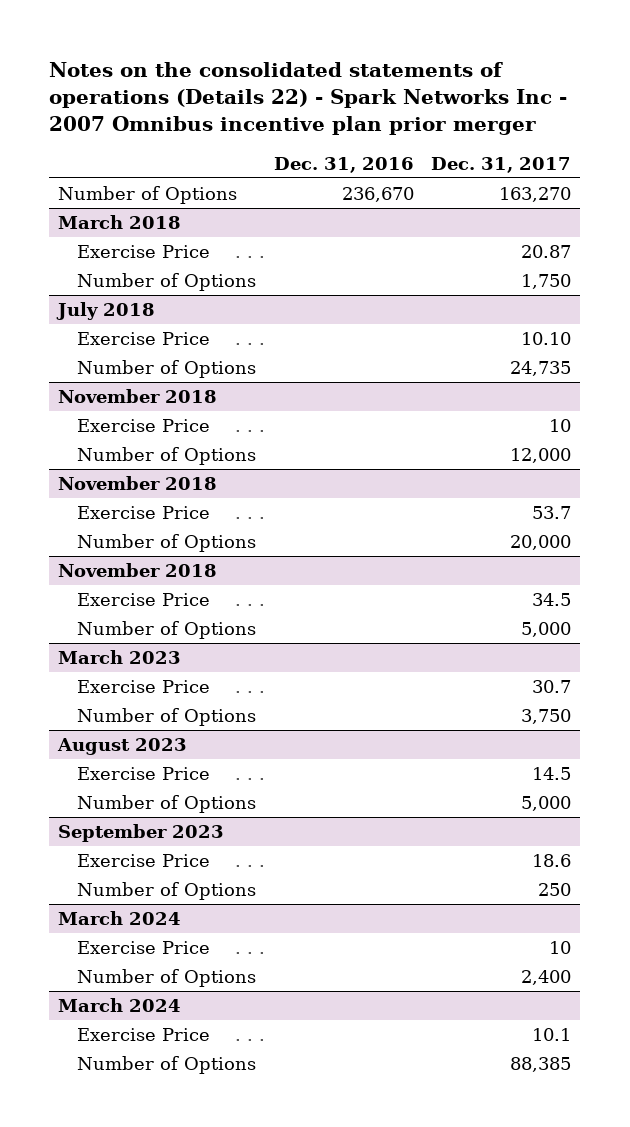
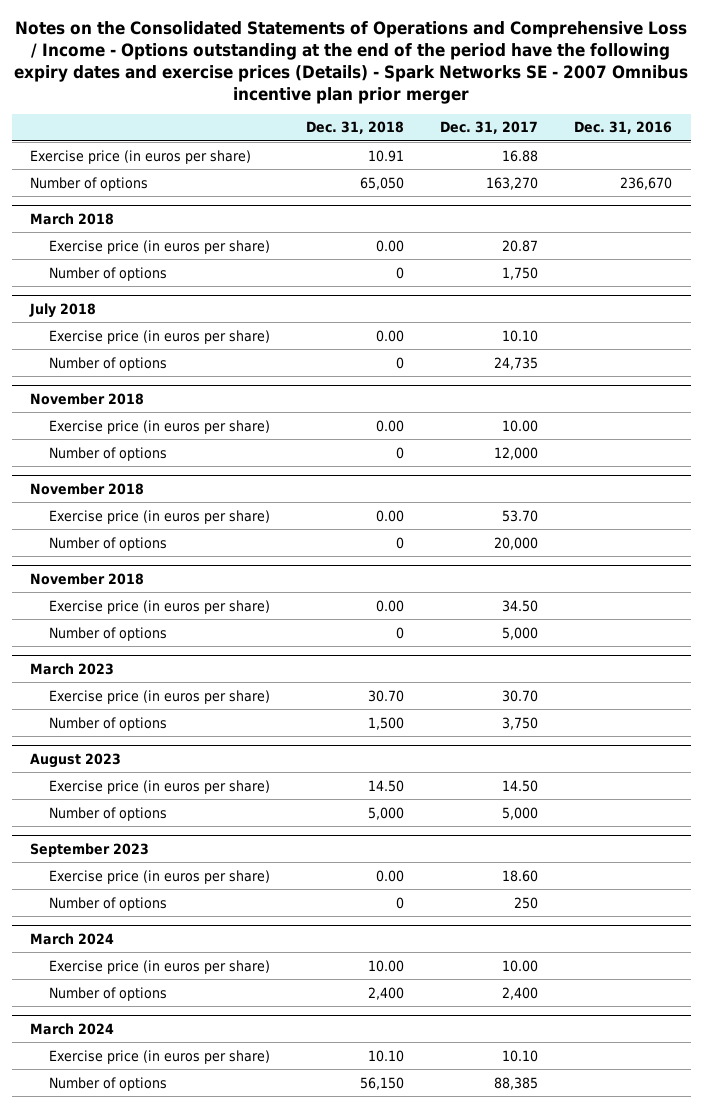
- Notes on the consolidated statements of operations (Details 22) - Spark Networks Inc - 2007 Omnibus incentive plan prior merger
+ Notes on the Consolidated Statements of Operations and Comprehensive Loss / Income - Options outstanding at the end of the period have the following expiry dates and exercise prices (Details) - Spark Networks SE - 2007 Omnibus incentive plan prior merger
- | Dec. 31, 2016 | Dec. 31, 2017
+ | Dec. 31, 2018 | Dec. 31, 2017 | Dec. 31, 2016
- Number of Options | 236,670 | 163,270
+ Exercise price (in euros per share) | 10.91 | 16.88 |
+ Number of options | 65,050 | 163,270 | 236,670
@ March 2018
- Exercise Price | | 20.87
- Number of Options | | 1,750
+ Exercise price (in euros per share) | 0.00 | 20.87 |
+ Number of options | 0 | 1,750 |
@ July 2018
- Exercise Price | | 10.10
- Number of Options | | 24,735
+ Exercise price (in euros per share) | 0.00 | 10.10 |
+ Number of options | 0 | 24,735 |
@ November 2018
- Exercise Price | | 10
- Number of Options | | 12,000
+ Exercise price (in euros per share) | 0.00 | 10.00 |
+ Number of options | 0 | 12,000 |
- Exercise Price | | 53.7
- Number of Options | | 20,000
+ Exercise price (in euros per share) | 0.00 | 53.70 |
+ Number of options | 0 | 20,000 |
- Exercise Price | | 34.5
- Number of Options | | 5,000
+ Exercise price (in euros per share) | 0.00 | 34.50 |
+ Number of options | 0 | 5,000 |
@ March 2023
- Exercise Price | | 30.7
- Number of Options | | 3,750
+ Exercise price (in euros per share) | 30.70 | 30.70 |
+ Number of options | 1,500 | 3,750 |
@ August 2023
- Exercise Price | | 14.5
- Number of Options | | 5,000
+ Exercise price (in euros per share) | 14.50 | 14.50 |
+ Number of options | 5,000 | 5,000 |
@ September 2023
- Exercise Price | | 18.6
- Number of Options | | 250
+ Exercise price (in euros per share) | 0.00 | 18.60 |
+ Number of options | 0 | 250 |
@ March 2024
- Exercise Price | | 10
- Number of Options | | 2,400
+ Exercise price (in euros per share) | 10.00 | 10.00 |
+ Number of options | 2,400 | 2,400 |
- Exercise Price | | 10.1
- Number of Options | | 88,385
+ Exercise price (in euros per share) | 10.10 | 10.10 |
+ Number of options | 56,150 | 88,385 |

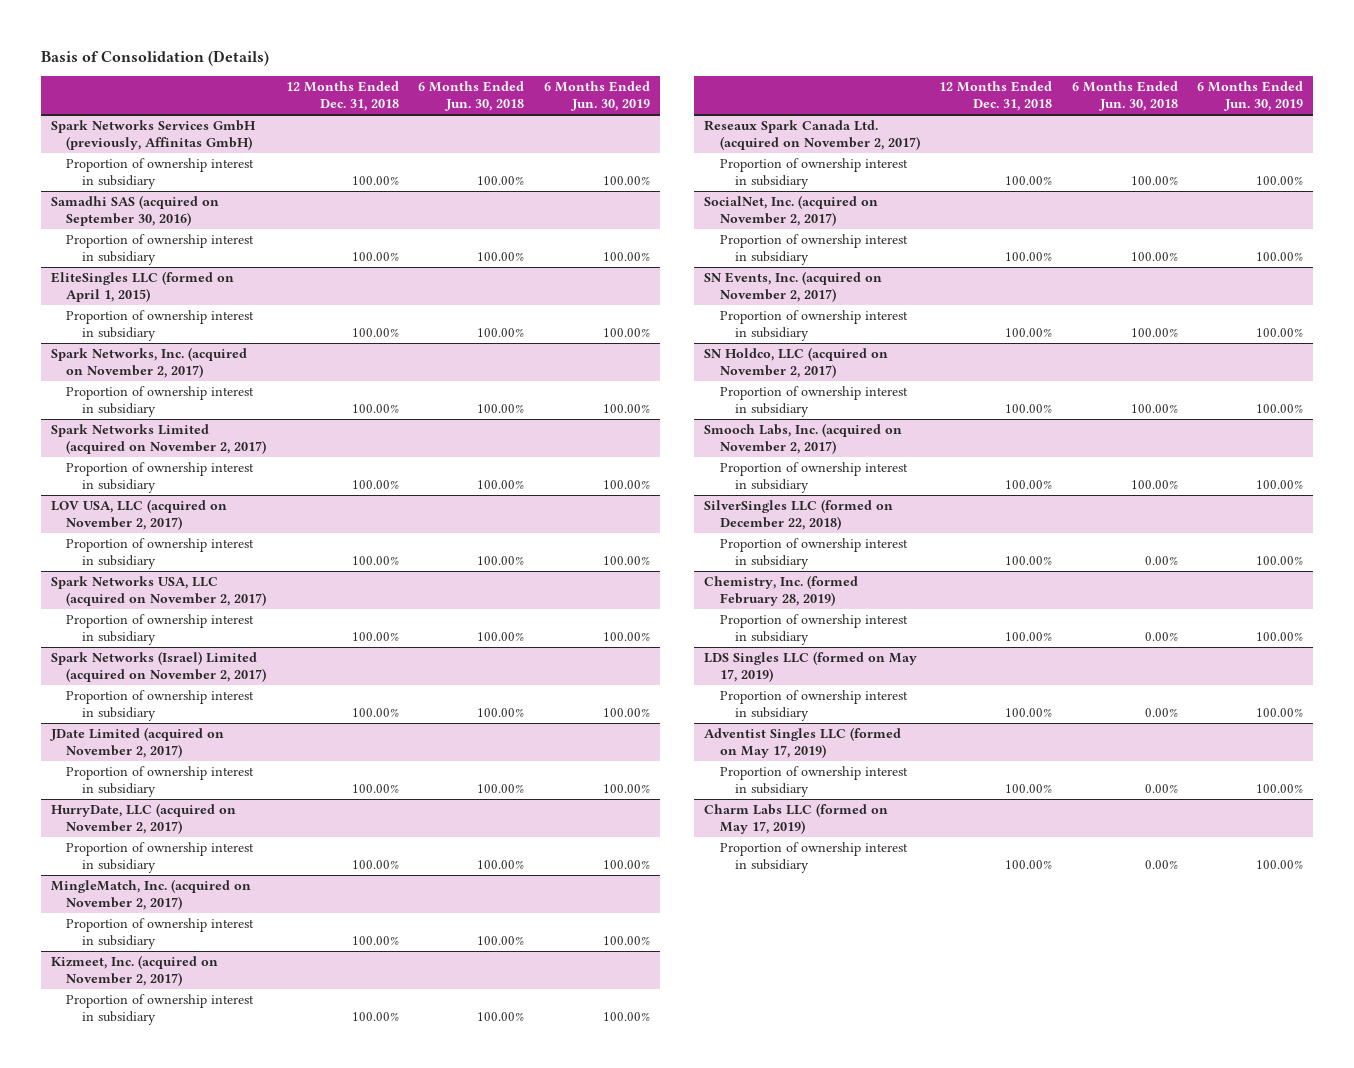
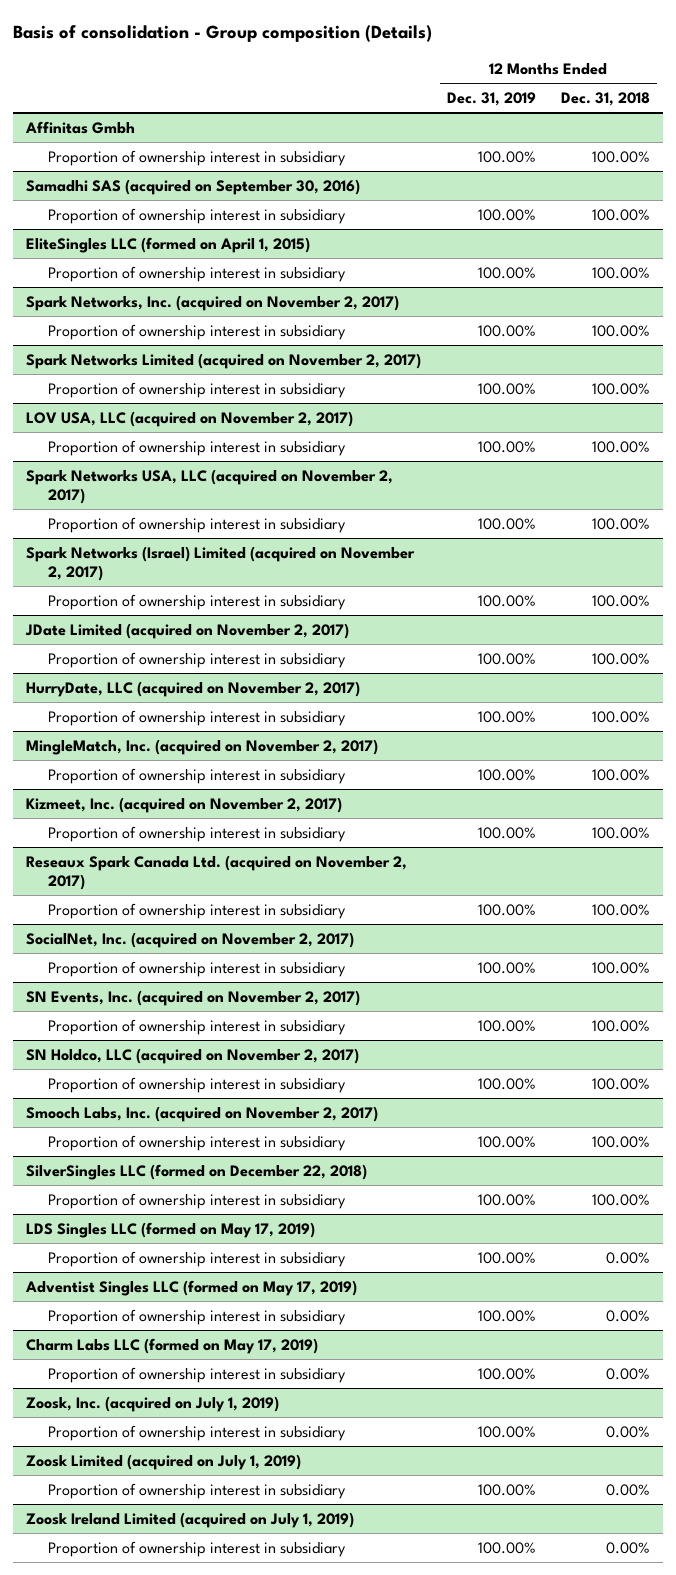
- Basis of Consolidation (Details)
+ Basis of consolidation - Group composition (Details)
- | 12 Months Ended Dec. 31, 2018 | 6 Months Ended Jun. 30, 2018 | 6 Months Ended Jun. 30, 2019
+ | 12 Months Ended Dec. 31, 2019 | 12 Months Ended Dec. 31, 2018
- Spark Networks Services GmbH (previously, Affinitas GmbH)
+ Affinitas Gmbh
- Chemistry, Inc. (formed February 28, 2019)
- Proportion of ownership interest in subsidiary | 100.00% | 0.00% | 100.00%
@ LDS Singles LLC (formed on May 17, 2019)
- Proportion of ownership interest in subsidiary | 100.00% | 0.00% | 100.00%
+ Proportion of ownership interest in subsidiary | 100.00% | 0.00%
@ Adventist Singles LLC (formed on May 17, 2019)
- Proportion of ownership interest in subsidiary | 100.00% | 0.00% | 100.00%
+ Proportion of ownership interest in subsidiary | 100.00% | 0.00%
@ Charm Labs LLC (formed on May 17, 2019)
- Proportion of ownership interest in subsidiary | 100.00% | 0.00% | 100.00%
+ Proportion of ownership interest in subsidiary | 100.00% | 0.00%
+ Zoosk, Inc. (acquired on July 1, 2019)
+ Proportion of ownership interest in subsidiary | 100.00% | 0.00%
+ Zoosk Limited (acquired on July 1, 2019)
+ Proportion of ownership interest in subsidiary | 100.00% | 0.00%
+ Zoosk Ireland Limited (acquired on July 1, 2019)
+ Proportion of ownership interest in subsidiary | 100.00% | 0.00%

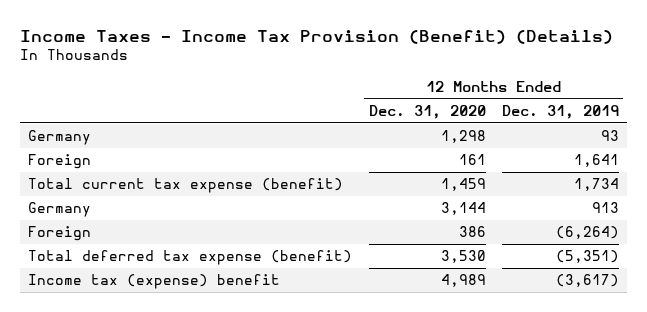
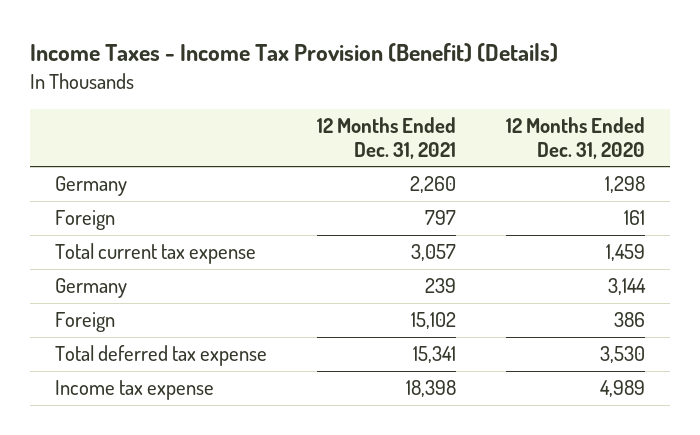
- | 12 Months Ended Dec. 31, 2020 | 12 Months Ended Dec. 31, 2019
+ | 12 Months Ended Dec. 31, 2021 | 12 Months Ended Dec. 31, 2020
- Total current tax expense (benefit) | 1,459 | 1,734
+ Total current tax expense | 3,057 | 1,459
- Total deferred tax expense (benefit) | 3,530 | (5,351)
- Income tax (expense) benefit | 4,989 | (3,617)
+ Total deferred tax expense | 15,341 | 3,530
+ Income tax expense | 18,398 | 4,989

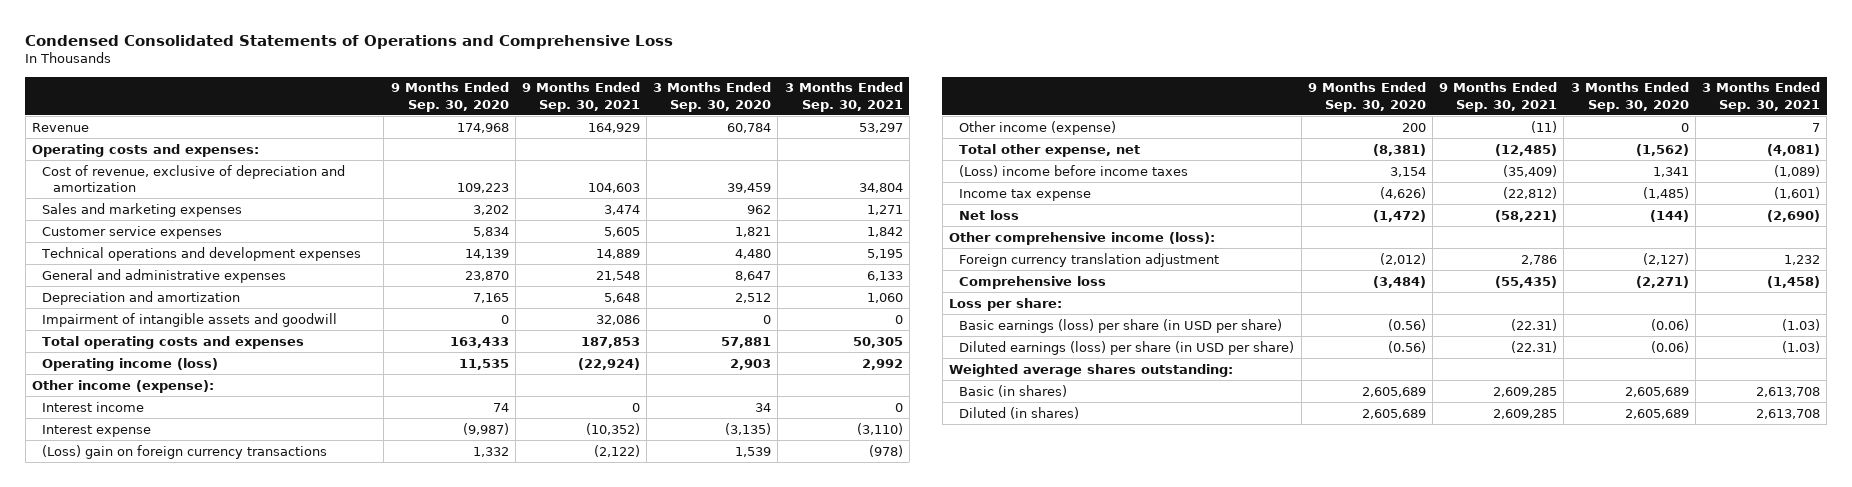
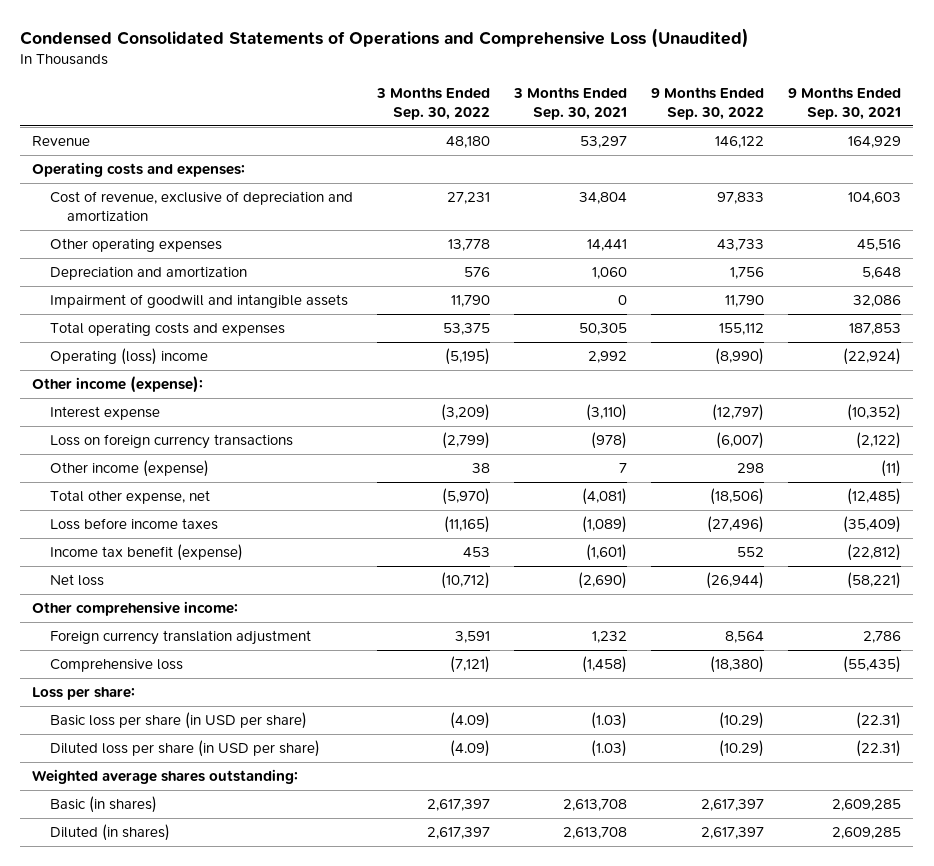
- Condensed Consolidated Statements of Operations and Comprehensive Loss
+ Condensed Consolidated Statements of Operations and Comprehensive Loss (Unaudited)
- | 9 Months Ended Sep. 30, 2020 | 9 Months Ended Sep. 30, 2021 | 3 Months Ended Sep. 30, 2020 | 3 Months Ended Sep. 30, 2021
+ | 3 Months Ended Sep. 30, 2022 | 3 Months Ended Sep. 30, 2021 | 9 Months Ended Sep. 30, 2022 | 9 Months Ended Sep. 30, 2021
- Sales and marketing expenses | 3,202 | 3,474 | 962 | 1,271
- Customer service expenses | 5,834 | 5,605 | 1,821 | 1,842
- Technical operations and development expenses | 14,139 | 14,889 | 4,480 | 5,195
- General and administrative expenses | 23,870 | 21,548 | 8,647 | 6,133
+ Other operating expenses | 13,778 | 14,441 | 43,733 | 45,516
- Impairment of intangible assets and goodwill | 0 | 32,086 | 0 | 0
+ Impairment of goodwill and intangible assets | 11,790 | 0 | 11,790 | 32,086
- Operating income (loss) | 11,535 | (22,924) | 2,903 | 2,992
+ Operating (loss) income | (5,195) | 2,992 | (8,990) | (22,924)
- Interest income | 74 | 0 | 34 | 0
- (Loss) gain on foreign currency transactions | 1,332 | (2,122) | 1,539 | (978)
+ Loss on foreign currency transactions | (2,799) | (978) | (6,007) | (2,122)
- (Loss) income before income taxes | 3,154 | (35,409) | 1,341 | (1,089)
- Income tax expense | (4,626) | (22,812) | (1,485) | (1,601)
+ Loss before income taxes | (11,165) | (1,089) | (27,496) | (35,409)
+ Income tax benefit (expense) | 453 | (1,601) | 552 | (22,812)
- Other comprehensive income (loss):
+ Other comprehensive income:
- Basic earnings (loss) per share (in USD per share) | (0.56) | (22.31) | (0.06) | (1.03)
- Diluted earnings (loss) per share (in USD per share) | (0.56) | (22.31) | (0.06) | (1.03)
+ Basic loss per share (in USD per share) | (4.09) | (1.03) | (10.29) | (22.31)
+ Diluted loss per share (in USD per share) | (4.09) | (1.03) | (10.29) | (22.31)

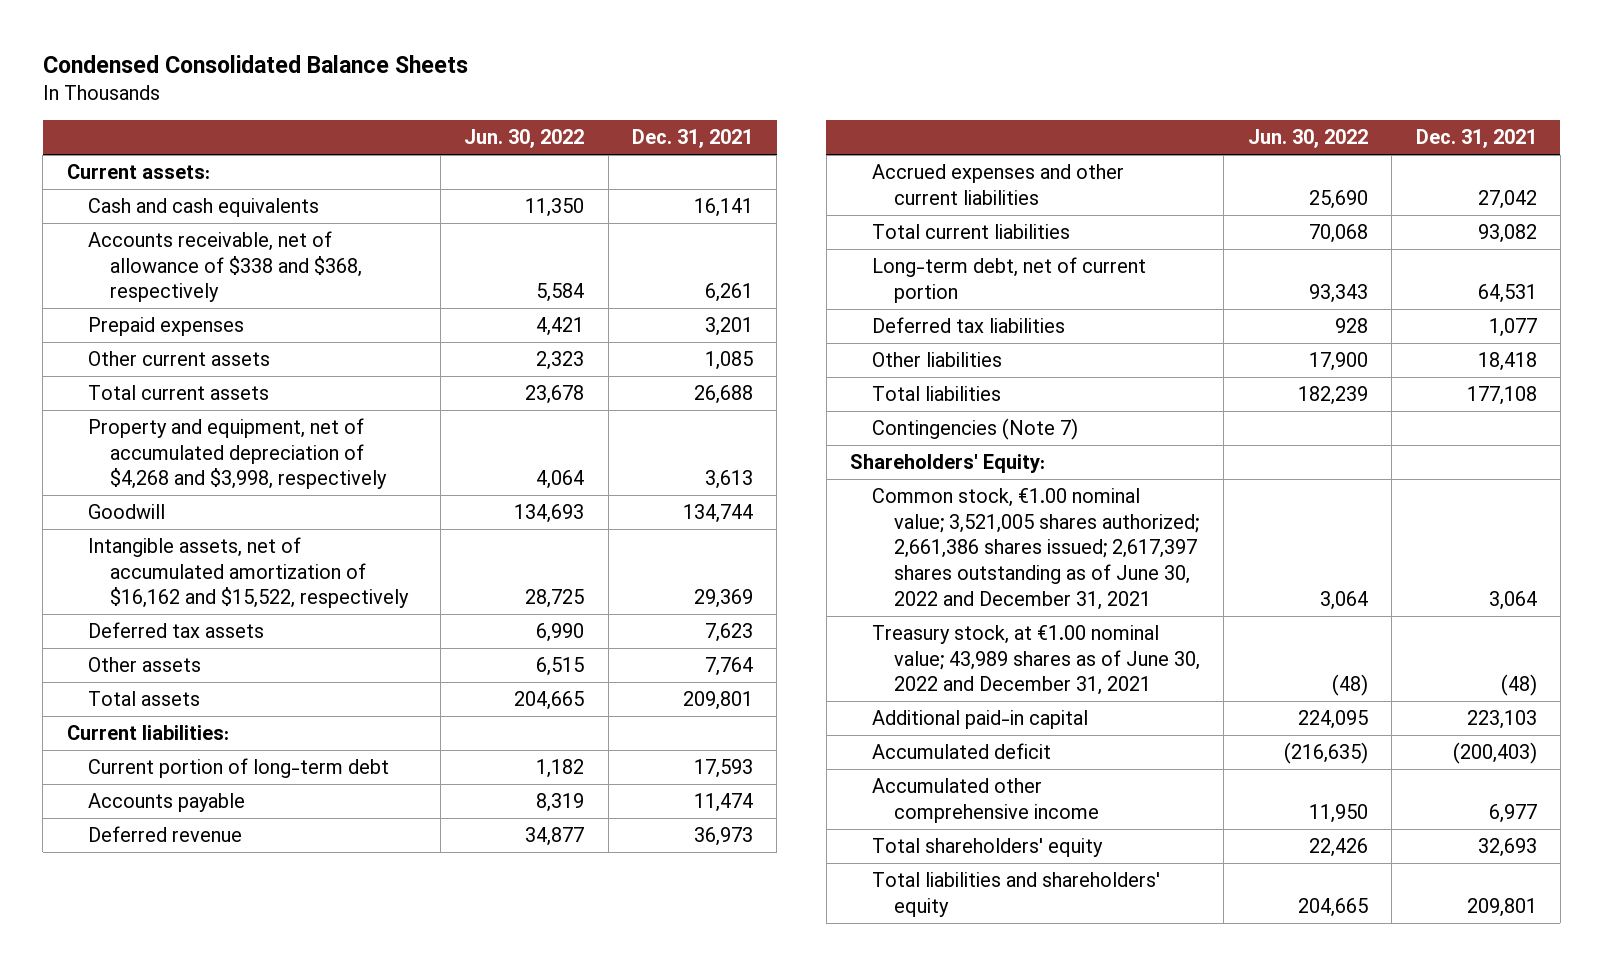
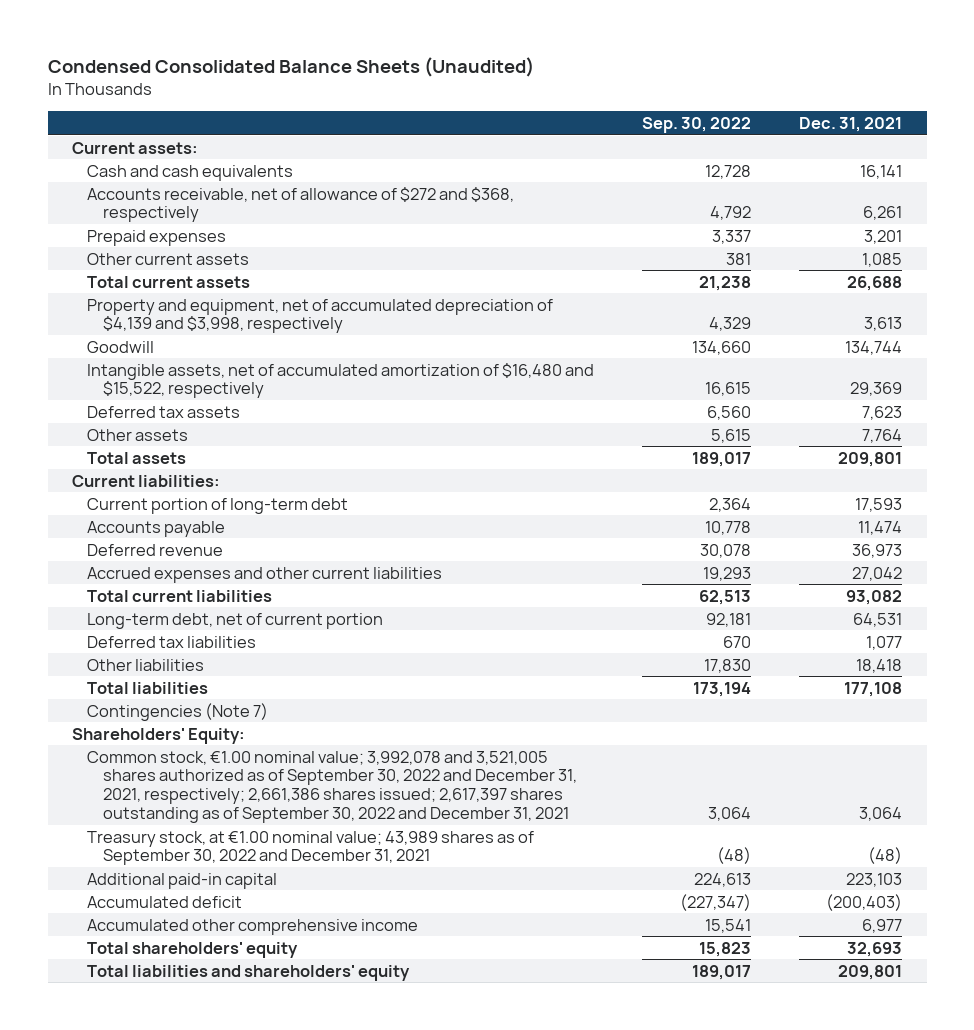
- Condensed Consolidated Balance Sheets
+ Condensed Consolidated Balance Sheets (Unaudited)
- | Jun. 30, 2022 | Dec. 31, 2021
+ | Sep. 30, 2022 | Dec. 31, 2021
- Accounts receivable, net of allowance of $338 and $368, respectively | 5,584 | 6,261
+ Accounts receivable, net of allowance of $272 and $368, respectively | 4,792 | 6,261
- Property and equipment, net of accumulated depreciation of $4,268 and $3,998, respectively | 4,064 | 3,613
+ Property and equipment, net of accumulated depreciation of $4,139 and $3,998, respectively | 4,329 | 3,613
- Intangible assets, net of accumulated amortization of $16,162 and $15,522, respectively | 28,725 | 29,369
+ Intangible assets, net of accumulated amortization of $16,480 and $15,522, respectively | 16,615 | 29,369
- Common stock, €1.00 nominal value; 3,521,005 shares authorized; 2,661,386 shares issued; 2,617,397 shares outstanding as of June 30, 2022 and December 31, 2021 | 3,064 | 3,064
- Treasury stock, at €1.00 nominal value; 43,989 shares as of June 30, 2022 and December 31, 2021 | (48) | (48)
+ Common stock, €1.00 nominal value; 3,992,078 and 3,521,005 shares authorized as of September 30, 2022 and December 31, 2021, respectively; 2,661,386 shares issued; 2,617,397 shares outstanding as of September 30, 2022 and December 31, 2021 | 3,064 | 3,064
+ Treasury stock, at €1.00 nominal value; 43,989 shares as of September 30, 2022 and December 31, 2021 | (48) | (48)

